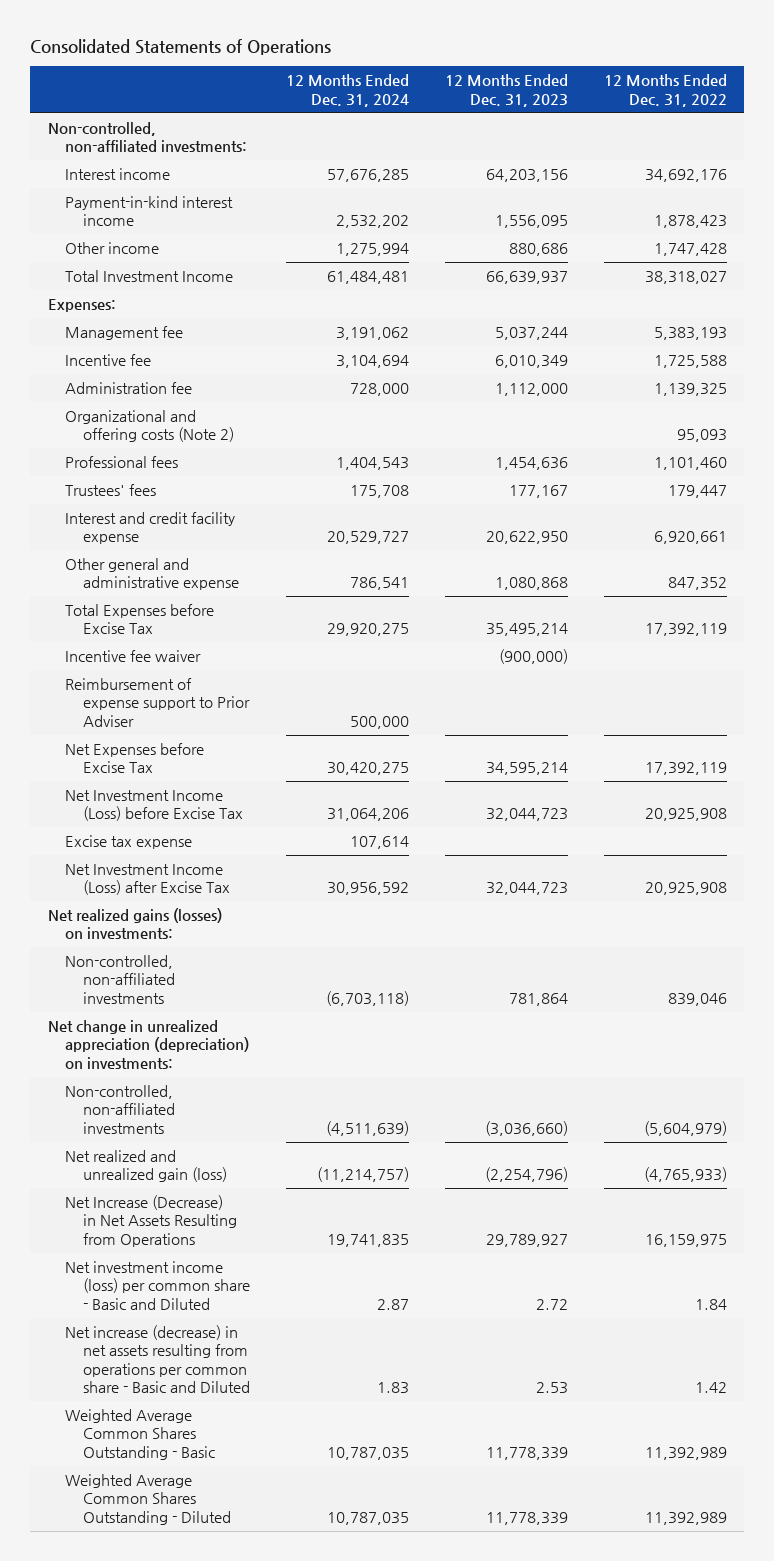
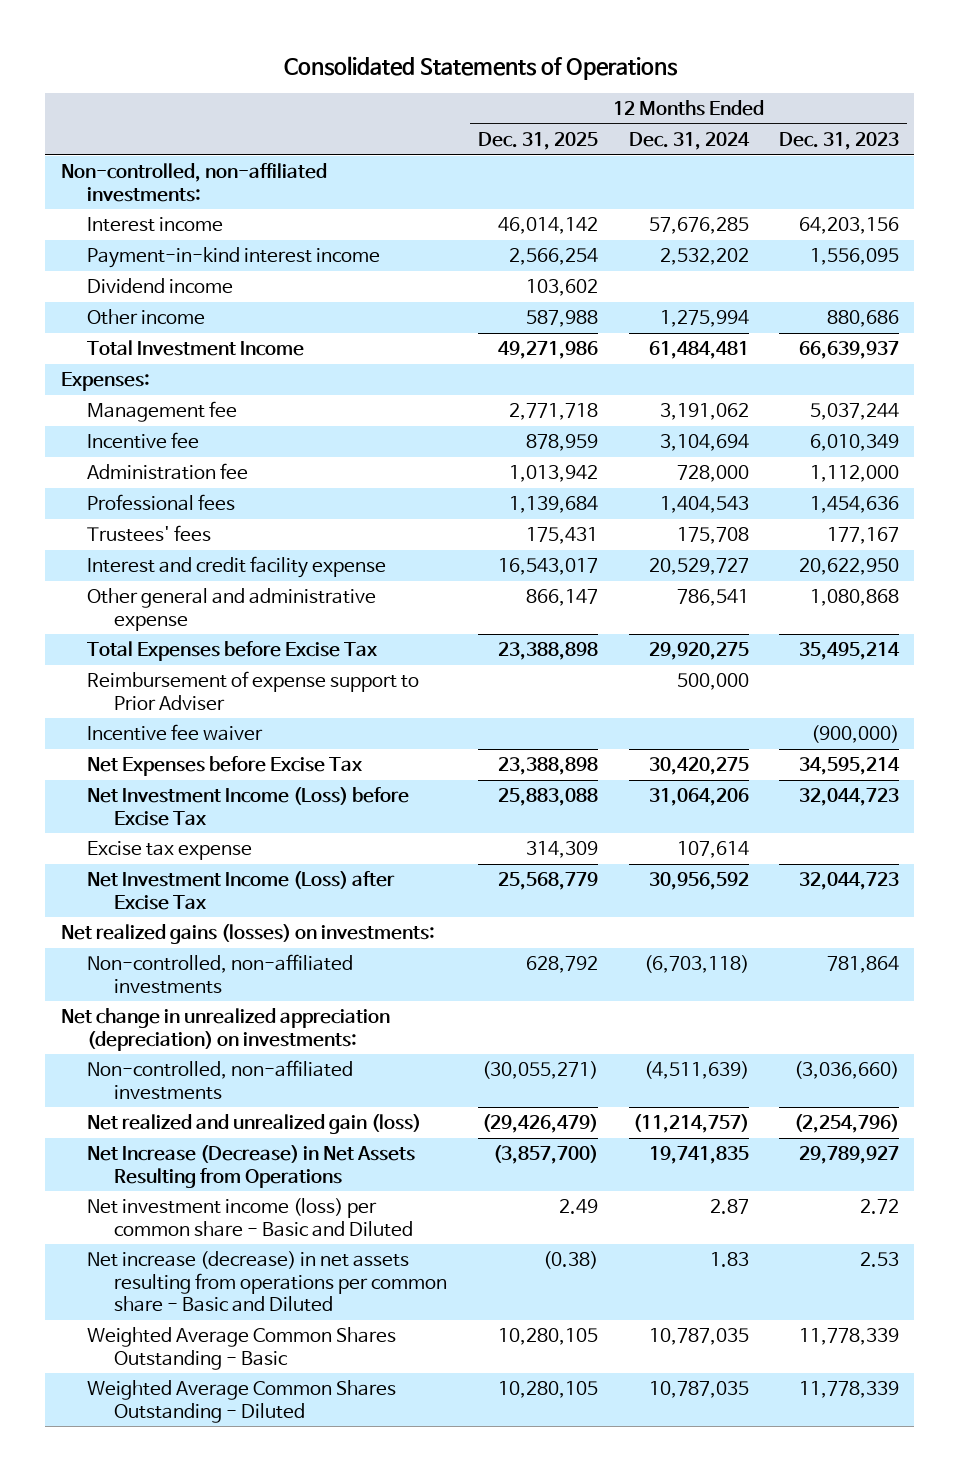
- | 12 Months Ended Dec. 31, 2024 | 12 Months Ended Dec. 31, 2023 | 12 Months Ended Dec. 31, 2022
+ | 12 Months Ended Dec. 31, 2025 | 12 Months Ended Dec. 31, 2024 | 12 Months Ended Dec. 31, 2023
+ Dividend income | 103,602 | |
- Organizational and offering costs (Note 2) | | | 95,093
moved down: Incentive fee waiver | | | (900,000)

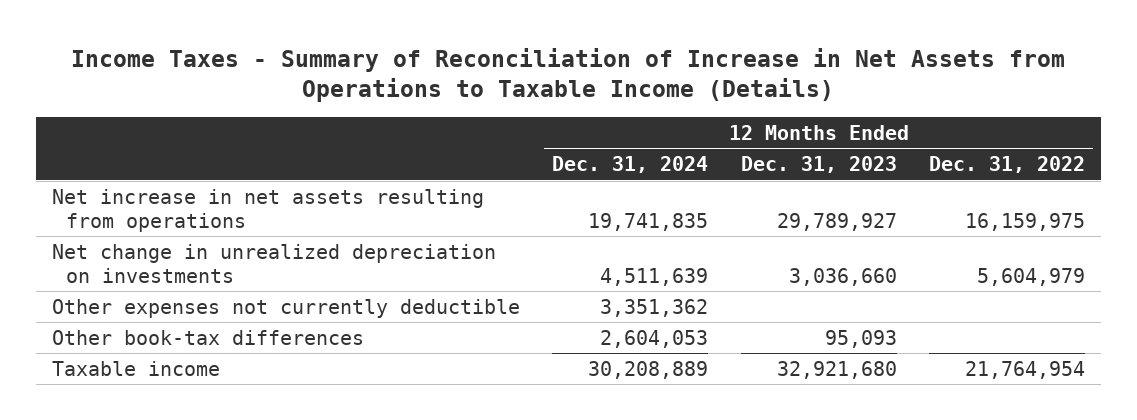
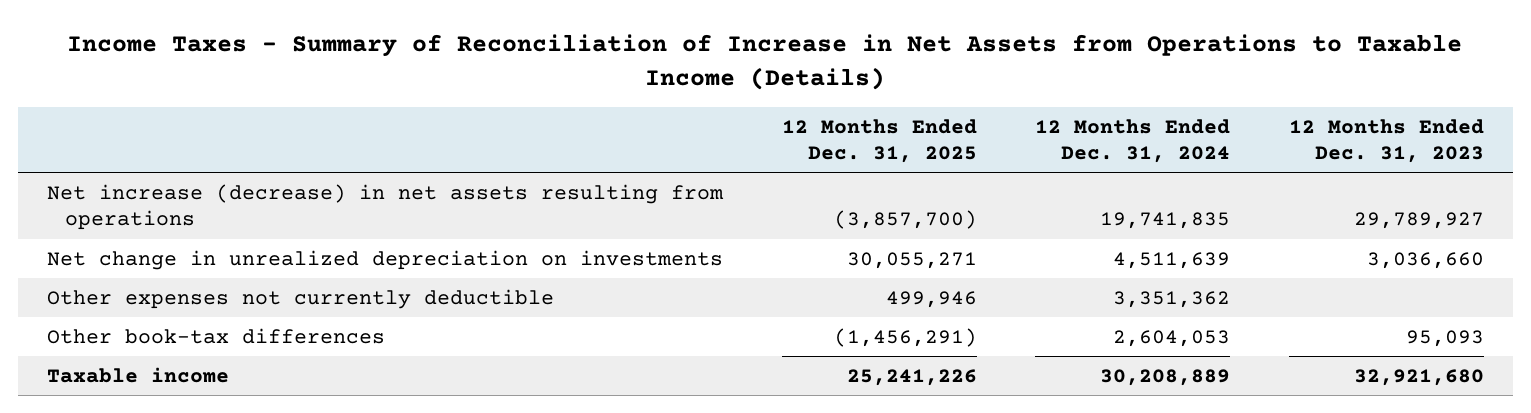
- | 12 Months Ended Dec. 31, 2024 | 12 Months Ended Dec. 31, 2023 | 12 Months Ended Dec. 31, 2022
+ | 12 Months Ended Dec. 31, 2025 | 12 Months Ended Dec. 31, 2024 | 12 Months Ended Dec. 31, 2023
- Net increase in net assets resulting from operations | 19,741,835 | 29,789,927 | 16,159,975
+ Net increase (decrease) in net assets resulting from operations | (3,857,700) | 19,741,835 | 29,789,927

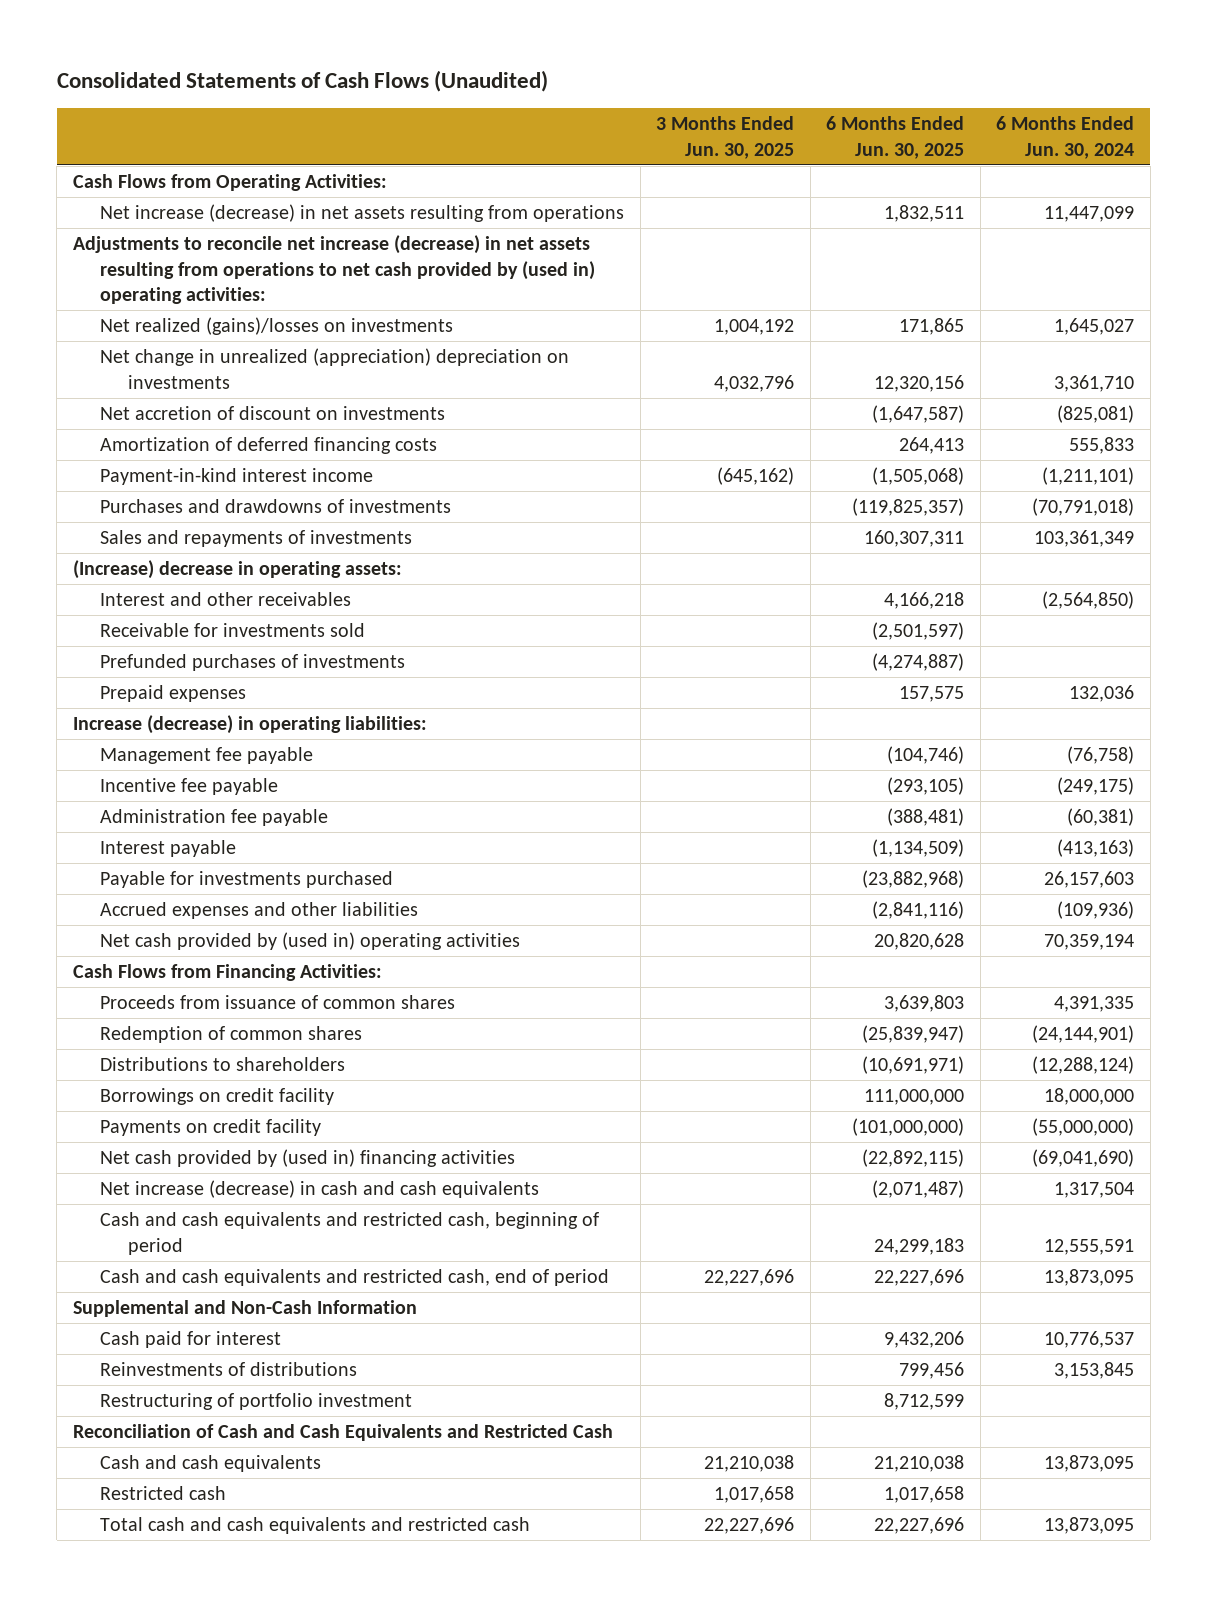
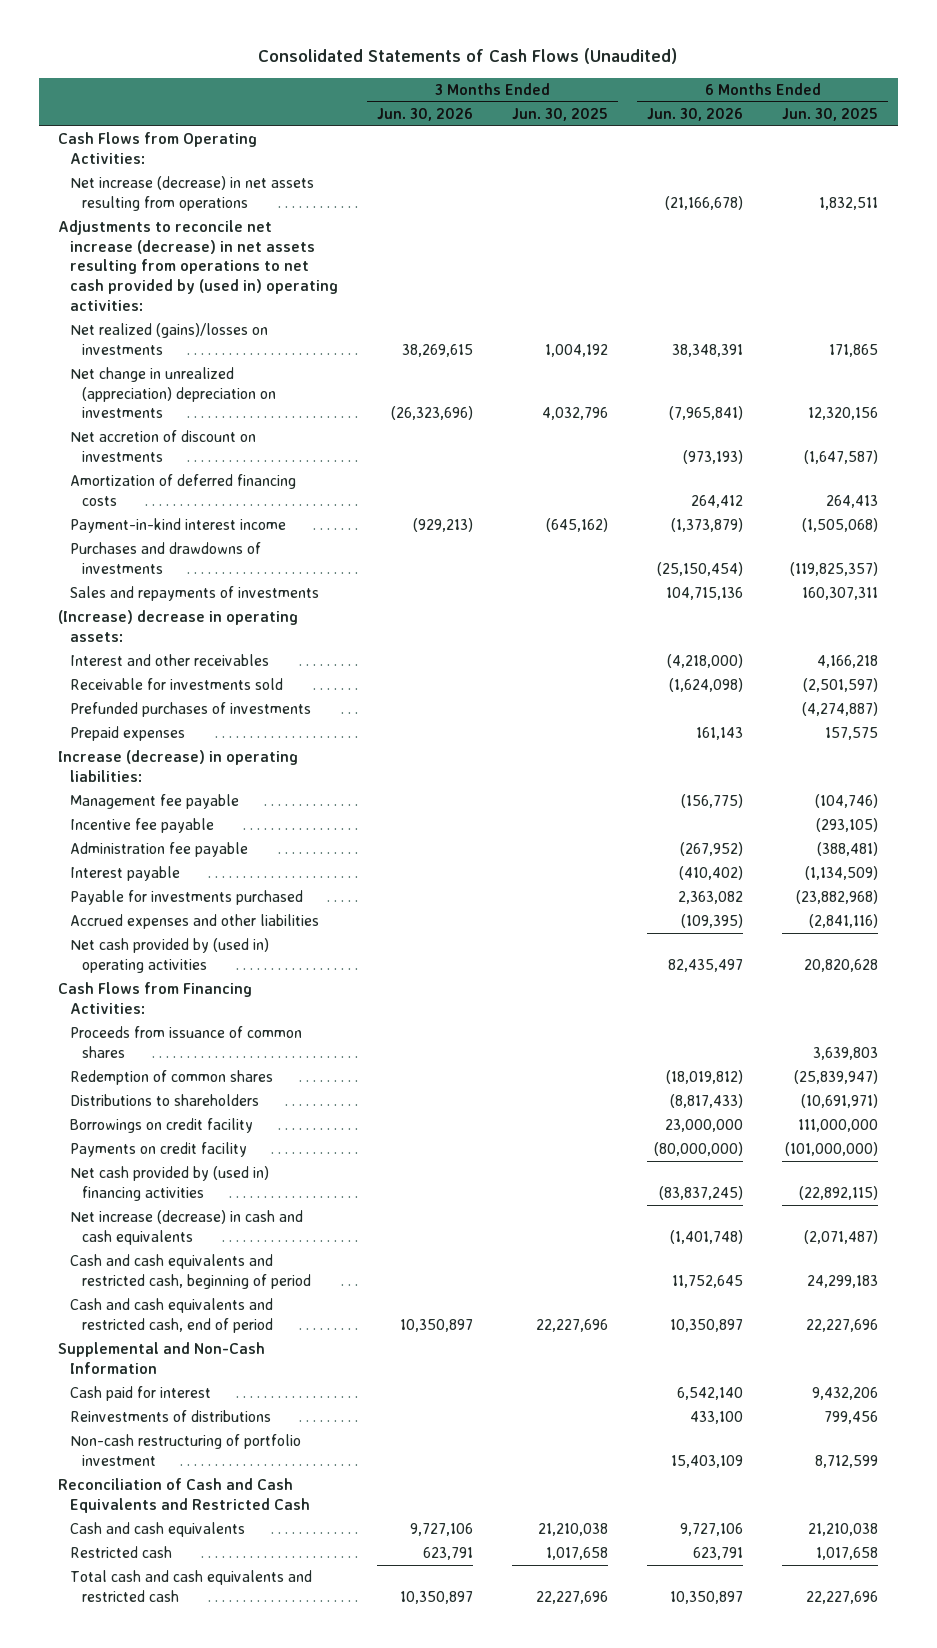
- | 3 Months Ended Jun. 30, 2025 | 6 Months Ended Jun. 30, 2025 | 6 Months Ended Jun. 30, 2024
+ | 3 Months Ended Jun. 30, 2026 | 3 Months Ended Jun. 30, 2025 | 6 Months Ended Jun. 30, 2026 | 6 Months Ended Jun. 30, 2025
- Restructuring of portfolio investment | | 8,712,599 |
+ Non-cash restructuring of portfolio investment | | | 15,403,109 | 8,712,599

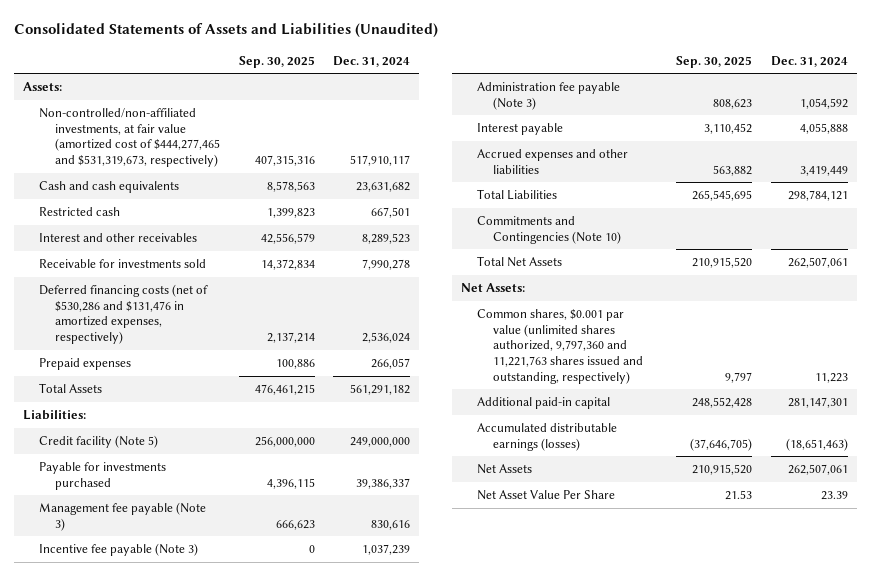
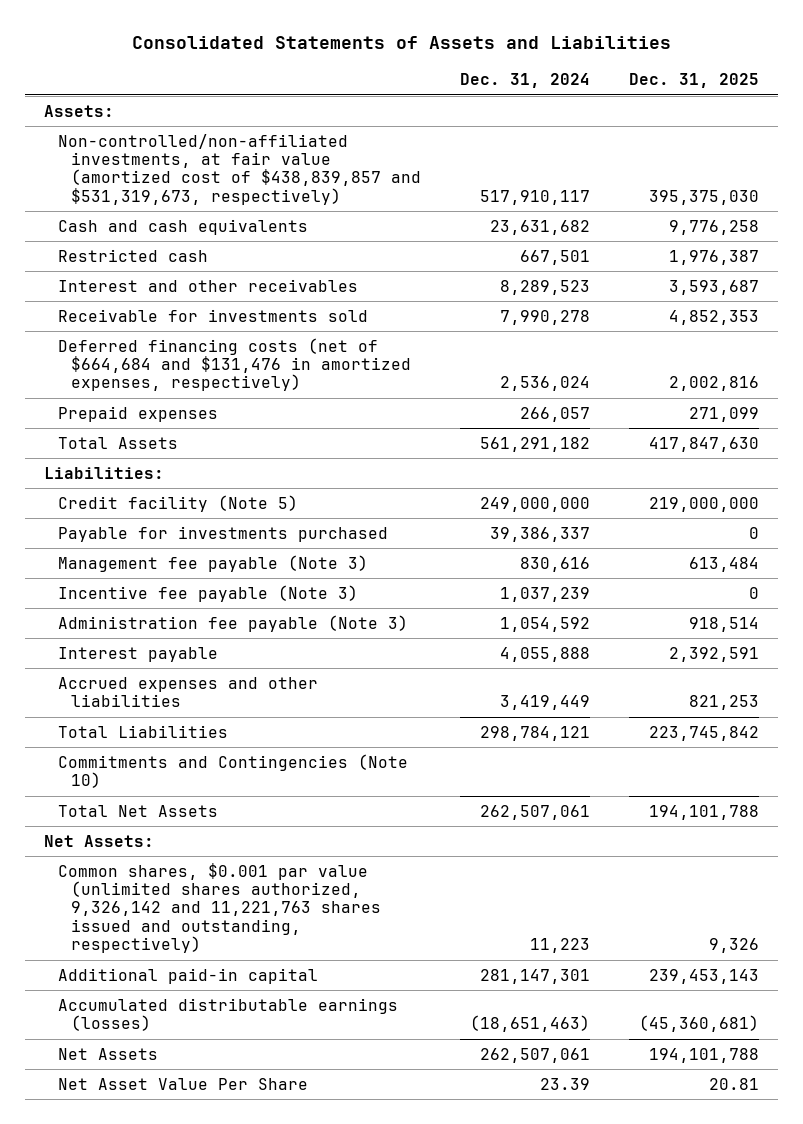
- Consolidated Statements of Assets and Liabilities (Unaudited)
+ Consolidated Statements of Assets and Liabilities
- | Sep. 30, 2025 | Dec. 31, 2024
+ | Dec. 31, 2024 | Dec. 31, 2025
- Non-controlled/non-affiliated investments, at fair value (amortized cost of $444,277,465 and $531,319,673, respectively) | 407,315,316 | 517,910,117
+ Non-controlled/non-affiliated investments, at fair value (amortized cost of $438,839,857 and $531,319,673, respectively) | 517,910,117 | 395,375,030
- Deferred financing costs (net of $530,286 and $131,476 in amortized expenses, respectively) | 2,137,214 | 2,536,024
+ Deferred financing costs (net of $664,684 and $131,476 in amortized expenses, respectively) | 2,536,024 | 2,002,816
- Common shares, $0.001 par value (unlimited shares authorized, 9,797,360 and 11,221,763 shares issued and outstanding, respectively) | 9,797 | 11,223
+ Common shares, $0.001 par value (unlimited shares authorized, 9,326,142 and 11,221,763 shares issued and outstanding, respectively) | 11,223 | 9,326

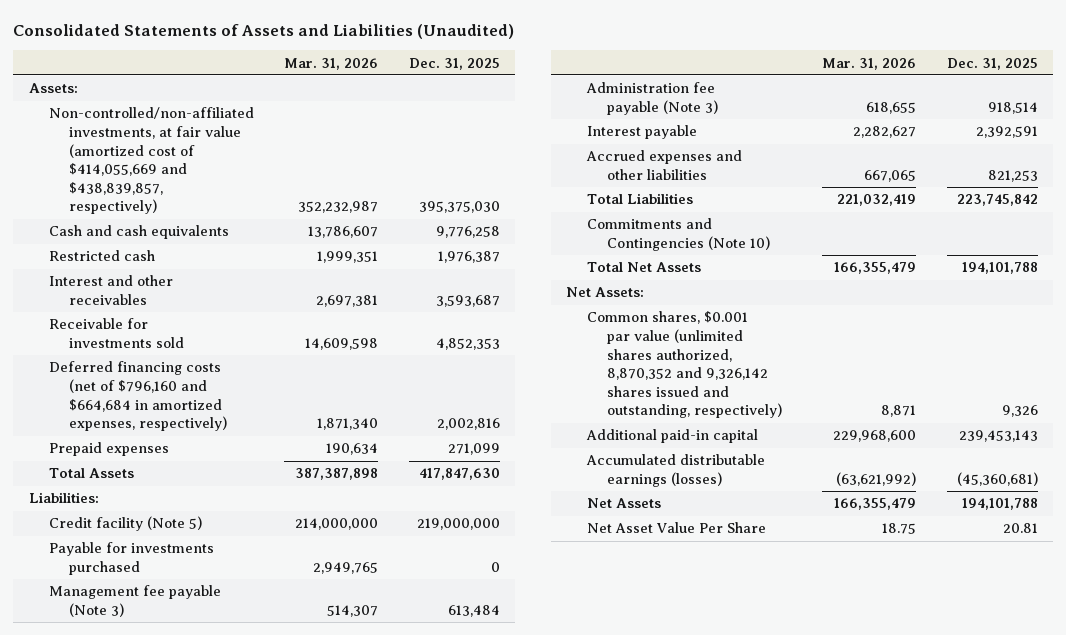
- Consolidated Statements of Assets and Liabilities
+ Consolidated Statements of Assets and Liabilities (Unaudited)
- | Dec. 31, 2024 | Dec. 31, 2025
+ | Mar. 31, 2026 | Dec. 31, 2025
- Non-controlled/non-affiliated investments, at fair value (amortized cost of $438,839,857 and $531,319,673, respectively) | 517,910,117 | 395,375,030
+ Non-controlled/non-affiliated investments, at fair value (amortized cost of $414,055,669 and $438,839,857, respectively) | 352,232,987 | 395,375,030
- Deferred financing costs (net of $664,684 and $131,476 in amortized expenses, respectively) | 2,536,024 | 2,002,816
+ Deferred financing costs (net of $796,160 and $664,684 in amortized expenses, respectively) | 1,871,340 | 2,002,816
- Incentive fee payable (Note 3) | 1,037,239 | 0
- Common shares, $0.001 par value (unlimited shares authorized, 9,326,142 and 11,221,763 shares issued and outstanding, respectively) | 11,223 | 9,326
+ Common shares, $0.001 par value (unlimited shares authorized, 8,870,352 and 9,326,142 shares issued and outstanding, respectively) | 8,871 | 9,326

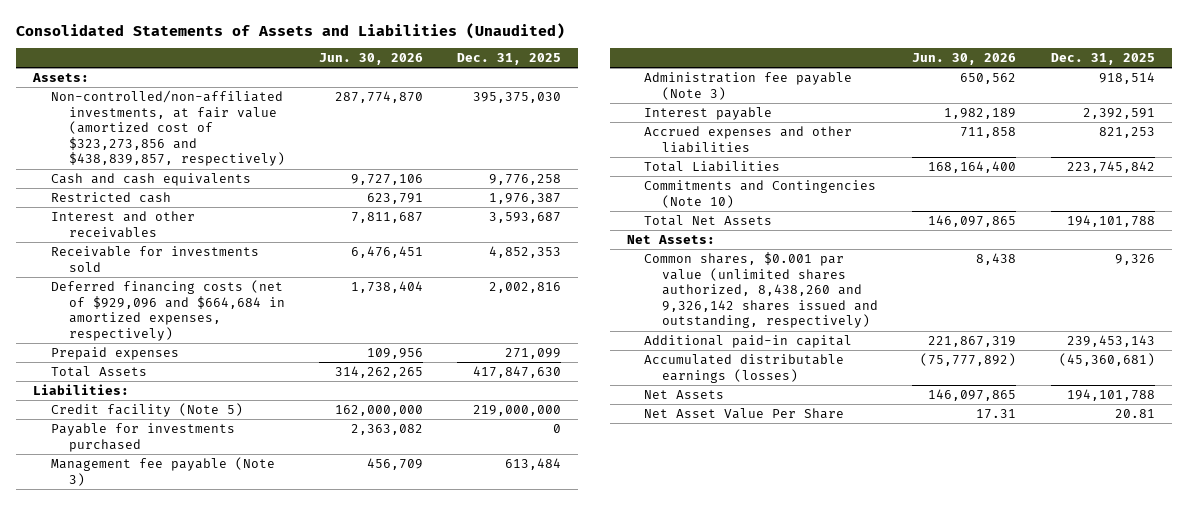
- | Mar. 31, 2026 | Dec. 31, 2025
+ | Jun. 30, 2026 | Dec. 31, 2025
- Non-controlled/non-affiliated investments, at fair value (amortized cost of $414,055,669 and $438,839,857, respectively) | 352,232,987 | 395,375,030
+ Non-controlled/non-affiliated investments, at fair value (amortized cost of $323,273,856 and $438,839,857, respectively) | 287,774,870 | 395,375,030
- Deferred financing costs (net of $796,160 and $664,684 in amortized expenses, respectively) | 1,871,340 | 2,002,816
+ Deferred financing costs (net of $929,096 and $664,684 in amortized expenses, respectively) | 1,738,404 | 2,002,816
- Common shares, $0.001 par value (unlimited shares authorized, 8,870,352 and 9,326,142 shares issued and outstanding, respectively) | 8,871 | 9,326
+ Common shares, $0.001 par value (unlimited shares authorized, 8,438,260 and 9,326,142 shares issued and outstanding, respectively) | 8,438 | 9,326

